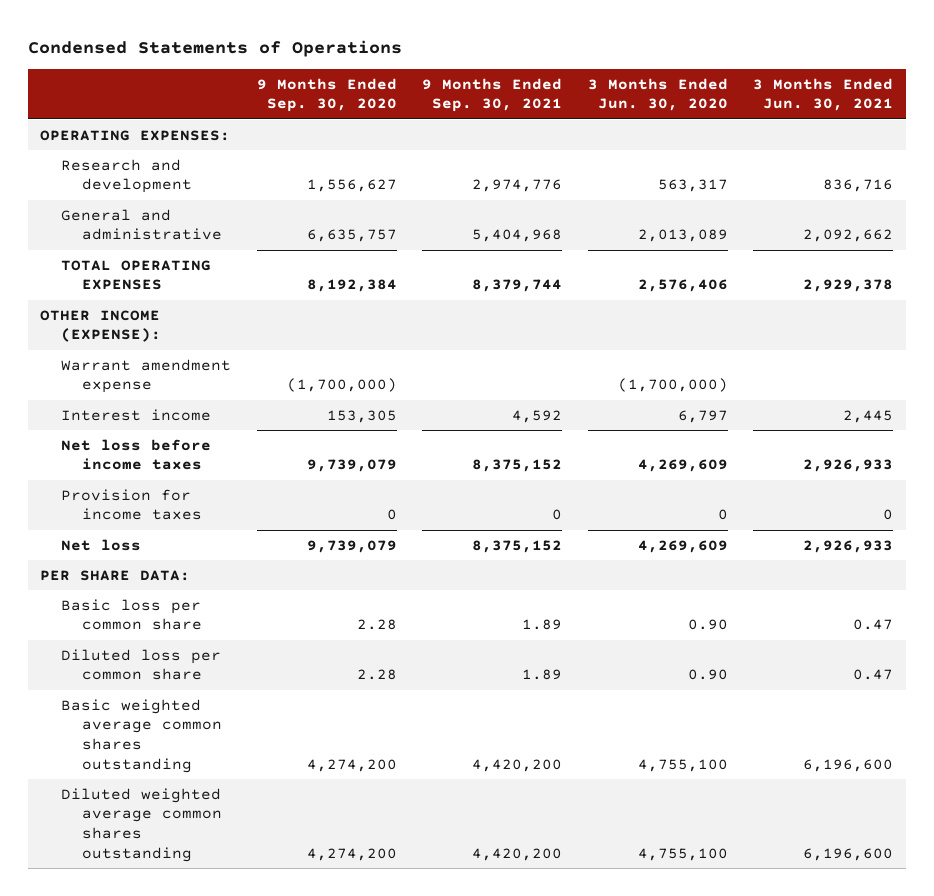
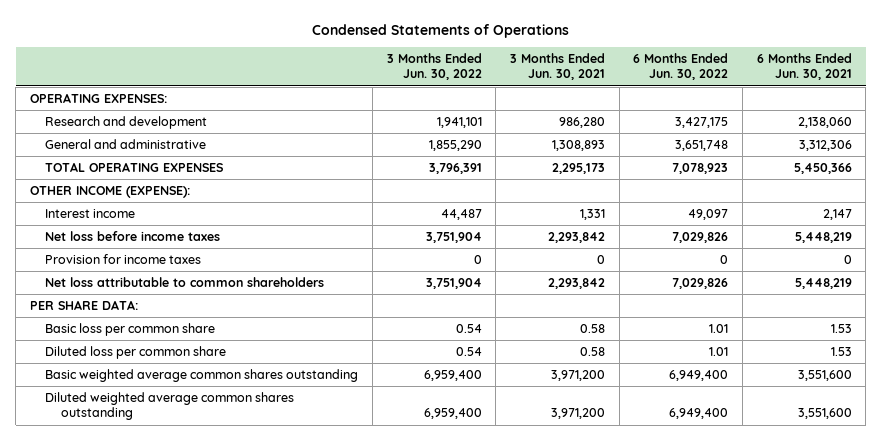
- | 9 Months Ended Sep. 30, 2020 | 9 Months Ended Sep. 30, 2021 | 3 Months Ended Jun. 30, 2020 | 3 Months Ended Jun. 30, 2021
+ | 3 Months Ended Jun. 30, 2022 | 3 Months Ended Jun. 30, 2021 | 6 Months Ended Jun. 30, 2022 | 6 Months Ended Jun. 30, 2021
- Research and development | 1,556,627 | 2,974,776 | 563,317 | 836,716
- General and administrative | 6,635,757 | 5,404,968 | 2,013,089 | 2,092,662
- TOTAL OPERATING EXPENSES | 8,192,384 | 8,379,744 | 2,576,406 | 2,929,378
+ Research and development | 1,941,101 | 986,280 | 3,427,175 | 2,138,060
+ General and administrative | 1,855,290 | 1,308,893 | 3,651,748 | 3,312,306
+ TOTAL OPERATING EXPENSES | 3,796,391 | 2,295,173 | 7,078,923 | 5,450,366
- Warrant amendment expense | (1,700,000) | | (1,700,000) |
- Interest income | 153,305 | 4,592 | 6,797 | 2,445
- Net loss before income taxes | 9,739,079 | 8,375,152 | 4,269,609 | 2,926,933
+ Interest income | 44,487 | 1,331 | 49,097 | 2,147
+ Net loss before income taxes | 3,751,904 | 2,293,842 | 7,029,826 | 5,448,219
- Net loss | 9,739,079 | 8,375,152 | 4,269,609 | 2,926,933
+ Net loss attributable to common shareholders | 3,751,904 | 2,293,842 | 7,029,826 | 5,448,219
- Basic loss per common share | 2.28 | 1.89 | 0.90 | 0.47
- Diluted loss per common share | 2.28 | 1.89 | 0.90 | 0.47
- Basic weighted average common shares outstanding | 4,274,200 | 4,420,200 | 4,755,100 | 6,196,600
- Diluted weighted average common shares outstanding | 4,274,200 | 4,420,200 | 4,755,100 | 6,196,600
+ Basic loss per common share | 0.54 | 0.58 | 1.01 | 1.53
+ Diluted loss per common share | 0.54 | 0.58 | 1.01 | 1.53
+ Basic weighted average common shares outstanding | 6,959,400 | 3,971,200 | 6,949,400 | 3,551,600
+ Diluted weighted average common shares outstanding | 6,959,400 | 3,971,200 | 6,949,400 | 3,551,600

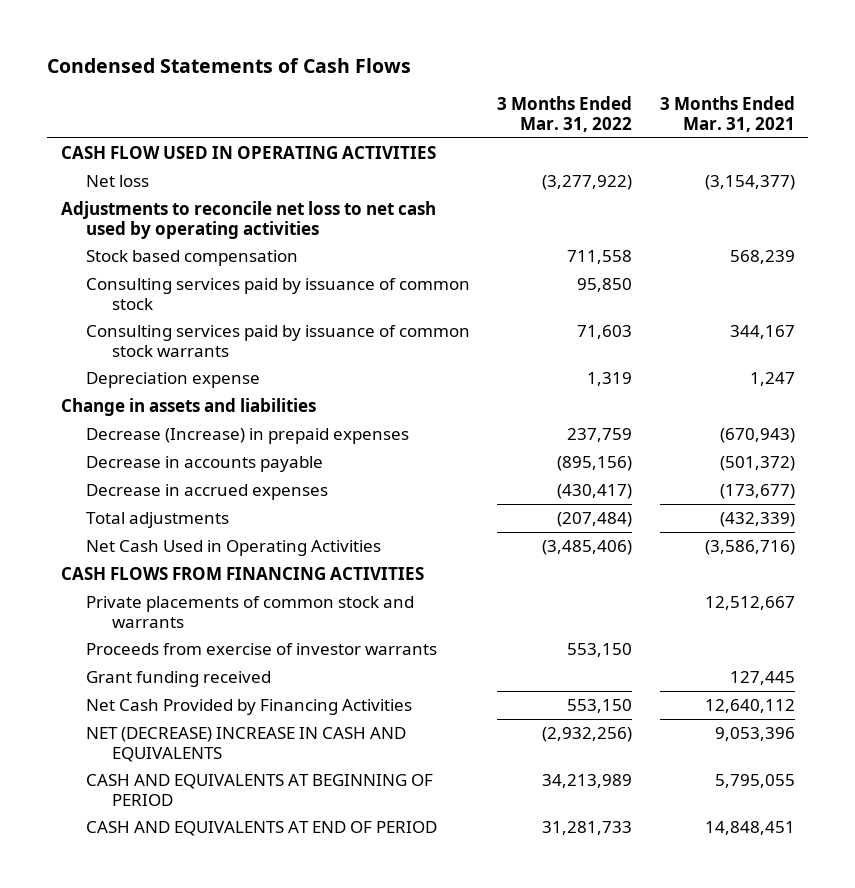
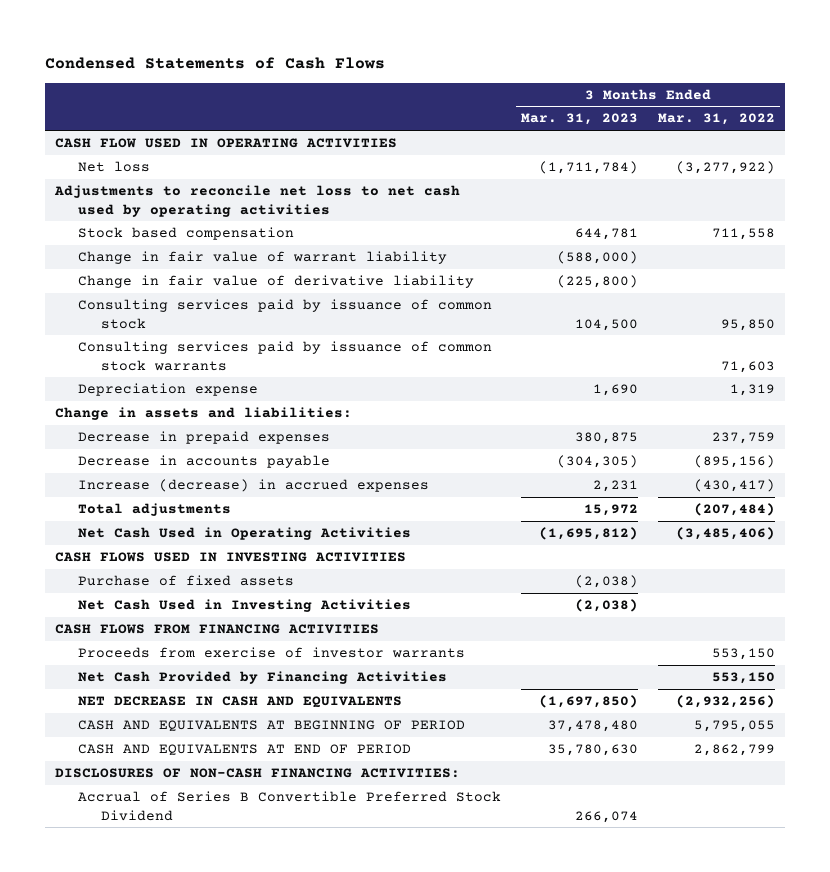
- | 3 Months Ended Mar. 31, 2022 | 3 Months Ended Mar. 31, 2021
+ | 3 Months Ended Mar. 31, 2023 | 3 Months Ended Mar. 31, 2022
+ Change in fair value of warrant liability | (588,000) |
+ Change in fair value of derivative liability | (225,800) |
- Change in assets and liabilities
- Decrease (Increase) in prepaid expenses | 237,759 | (670,943)
+ Change in assets and liabilities:
+ Decrease in prepaid expenses | 380,875 | 237,759
- Decrease in accrued expenses | (430,417) | (173,677)
+ Increase (decrease) in accrued expenses | 2,231 | (430,417)
+ CASH FLOWS USED IN INVESTING ACTIVITIES
+ Purchase of fixed assets | (2,038) |
+ Net Cash Used in Investing Activities | (2,038) |
- Private placements of common stock and warrants | | 12,512,667
- Grant funding received | | 127,445
- NET (DECREASE) INCREASE IN CASH AND EQUIVALENTS | (2,932,256) | 9,053,396
- CASH AND EQUIVALENTS AT BEGINNING OF PERIOD | 34,213,989 | 5,795,055
- CASH AND EQUIVALENTS AT END OF PERIOD | 31,281,733 | 14,848,451
+ NET DECREASE IN CASH AND EQUIVALENTS | (1,697,850) | (2,932,256)
+ CASH AND EQUIVALENTS AT BEGINNING OF PERIOD | 37,478,480 | 5,795,055
+ CASH AND EQUIVALENTS AT END OF PERIOD | 35,780,630 | 2,862,799
+ DISCLOSURES OF NON-CASH FINANCING ACTIVITIES:
+ Accrual of Series B Convertible Preferred Stock Dividend | 266,074 |

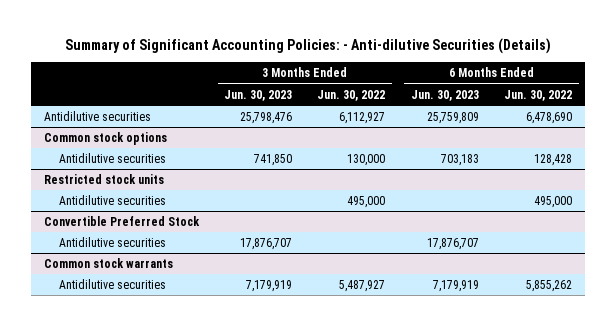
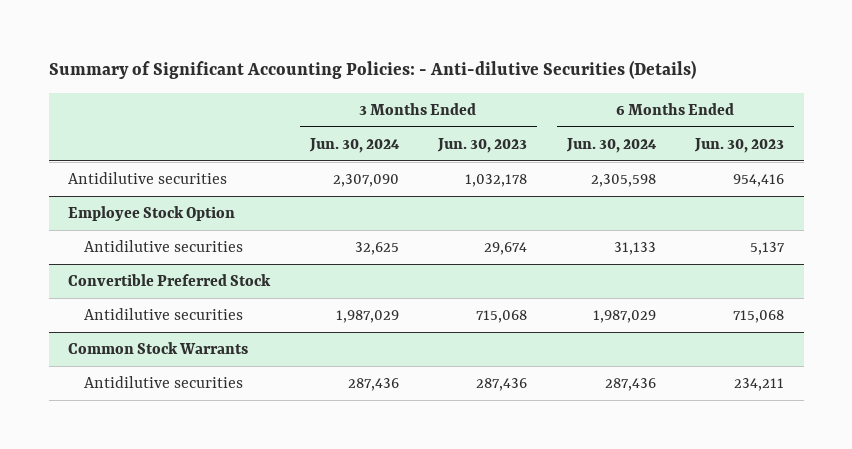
- | 3 Months Ended Jun. 30, 2023 | 3 Months Ended Jun. 30, 2022 | 6 Months Ended Jun. 30, 2023 | 6 Months Ended Jun. 30, 2022
+ | 3 Months Ended Jun. 30, 2024 | 3 Months Ended Jun. 30, 2023 | 6 Months Ended Jun. 30, 2024 | 6 Months Ended Jun. 30, 2023
- Antidilutive securities | 25,798,476 | 6,112,927 | 25,759,809 | 6,478,690
- Common stock options
- Antidilutive securities | 741,850 | 130,000 | 703,183 | 128,428
- Restricted stock units
- Antidilutive securities | | 495,000 | | 495,000
+ Antidilutive securities | 2,307,090 | 1,032,178 | 2,305,598 | 954,416
+ Employee Stock Option
+ Antidilutive securities | 32,625 | 29,674 | 31,133 | 5,137
@ Convertible Preferred Stock
- Antidilutive securities | 17,876,707 | | 17,876,707 |
- Common stock warrants
- Antidilutive securities | 7,179,919 | 5,487,927 | 7,179,919 | 5,855,262
@ Convertible Preferred Stock
+ Antidilutive securities | 1,987,029 | 715,068 | 1,987,029 | 715,068
+ Common Stock Warrants
+ Antidilutive securities | 287,436 | 287,436 | 287,436 | 234,211

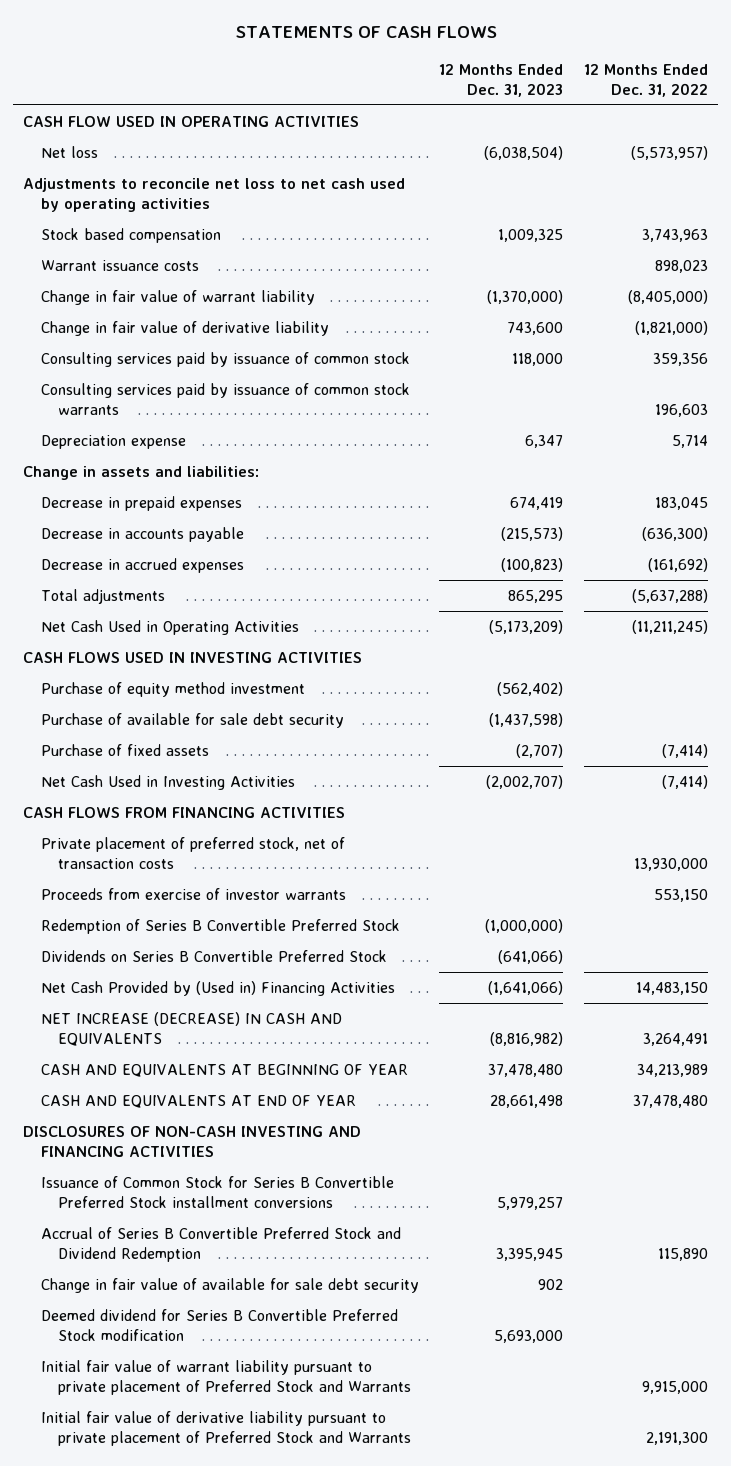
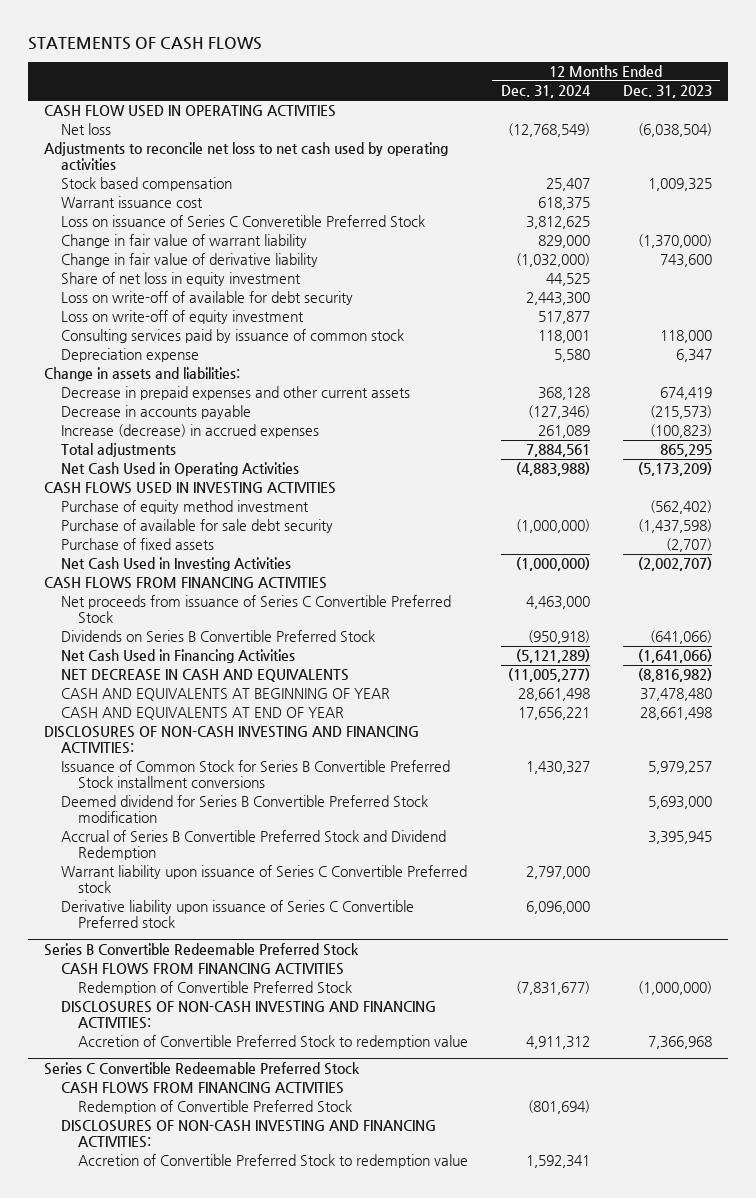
- | 12 Months Ended Dec. 31, 2023 | 12 Months Ended Dec. 31, 2022
+ | 12 Months Ended Dec. 31, 2024 | 12 Months Ended Dec. 31, 2023
- Warrant issuance costs | | 898,023
+ Warrant issuance cost | 618,375 |
+ Loss on issuance of Series C Converetible Preferred Stock | 3,812,625 |
+ Share of net loss in equity investment | 44,525 |
+ Loss on write-off of available for debt security | 2,443,300 |
+ Loss on write-off of equity investment | 517,877 |
- Consulting services paid by issuance of common stock warrants | | 196,603
- Decrease in prepaid expenses | 674,419 | 183,045
+ Decrease in prepaid expenses and other current assets | 368,128 | 674,419
- Decrease in accrued expenses | (100,823) | (161,692)
+ Increase (decrease) in accrued expenses | 261,089 | (100,823)
- Private placement of preferred stock, net of transaction costs | | 13,930,000
- Proceeds from exercise of investor warrants | | 553,150
- Redemption of Series B Convertible Preferred Stock | (1,000,000) |
+ Net proceeds from issuance of Series C Convertible Preferred Stock | 4,463,000 |
- Net Cash Provided by (Used in) Financing Activities | (1,641,066) | 14,483,150
- NET INCREASE (DECREASE) IN CASH AND EQUIVALENTS | (8,816,982) | 3,264,491
+ Net Cash Used in Financing Activities | (5,121,289) | (1,641,066)
+ NET DECREASE IN CASH AND EQUIVALENTS | (11,005,277) | (8,816,982)
- DISCLOSURES OF NON-CASH INVESTING AND FINANCING ACTIVITIES
+ DISCLOSURES OF NON-CASH INVESTING AND FINANCING ACTIVITIES:
- Change in fair value of available for sale debt security | 902 |
- Initial fair value of warrant liability pursuant to private placement of Preferred Stock and Warrants | | 9,915,000
- Initial fair value of derivative liability pursuant to private placement of Preferred Stock and Warrants | | 2,191,300
moved down: Accrual of Series B Convertible Preferred Stock and Dividend Redemption | | 3,395,945
+ Warrant liability upon issuance of Series C Convertible Preferred stock | 2,797,000 |
+ Derivative liability upon issuance of Series C Convertible Preferred stock | 6,096,000 |
+ Series B Convertible Redeemable Preferred Stock
+ CASH FLOWS FROM FINANCING ACTIVITIES
+ Redemption of Convertible Preferred Stock | (7,831,677) | (1,000,000)
+ DISCLOSURES OF NON-CASH INVESTING AND FINANCING ACTIVITIES:
+ Accretion of Convertible Preferred Stock to redemption value | 4,911,312 | 7,366,968
+ Series C Convertible Redeemable Preferred Stock
+ CASH FLOWS FROM FINANCING ACTIVITIES
+ Redemption of Convertible Preferred Stock | (801,694) |
+ DISCLOSURES OF NON-CASH INVESTING AND FINANCING ACTIVITIES:
+ Accretion of Convertible Preferred Stock to redemption value | 1,592,341 |

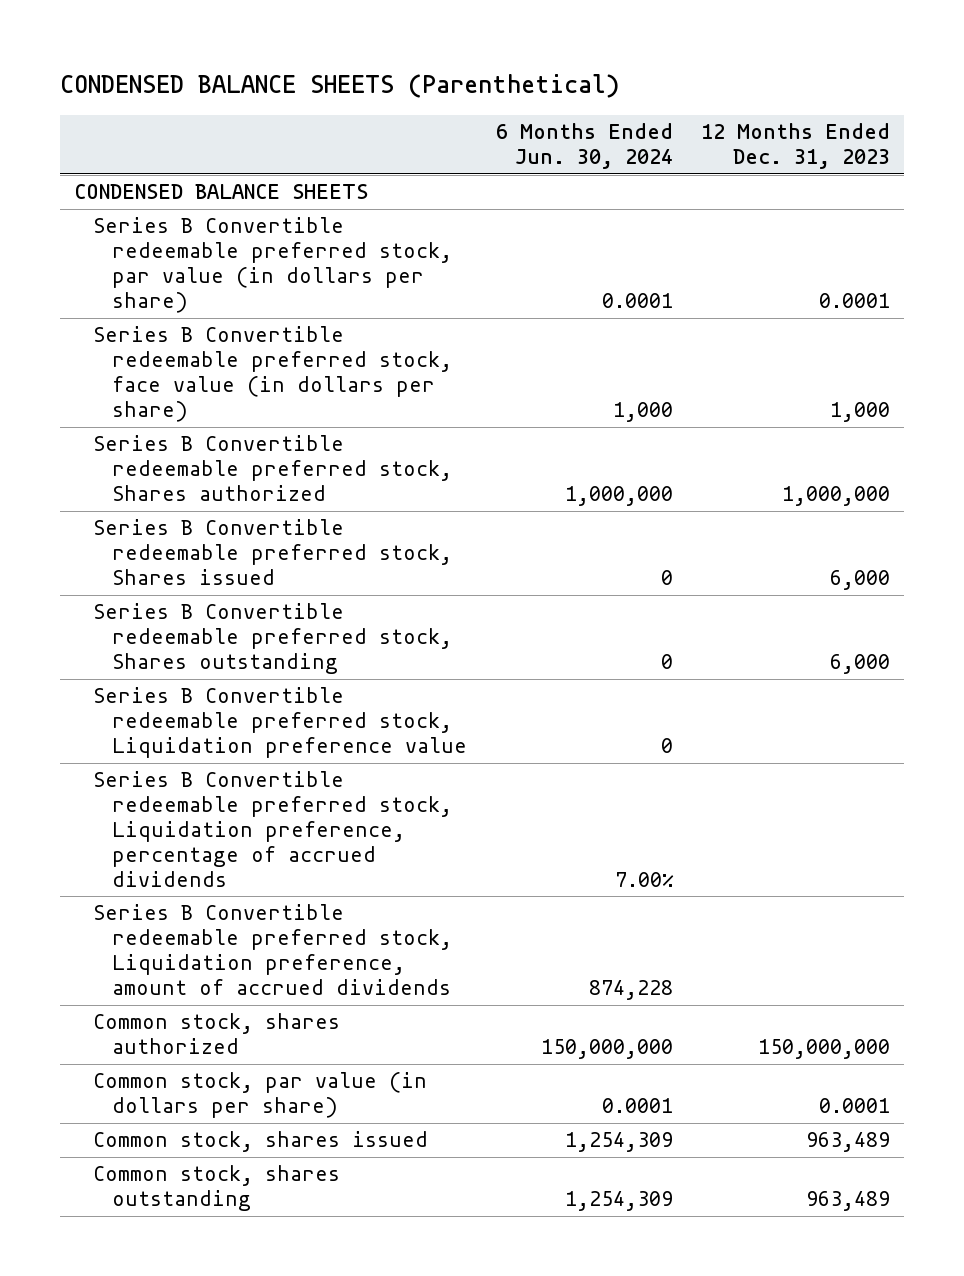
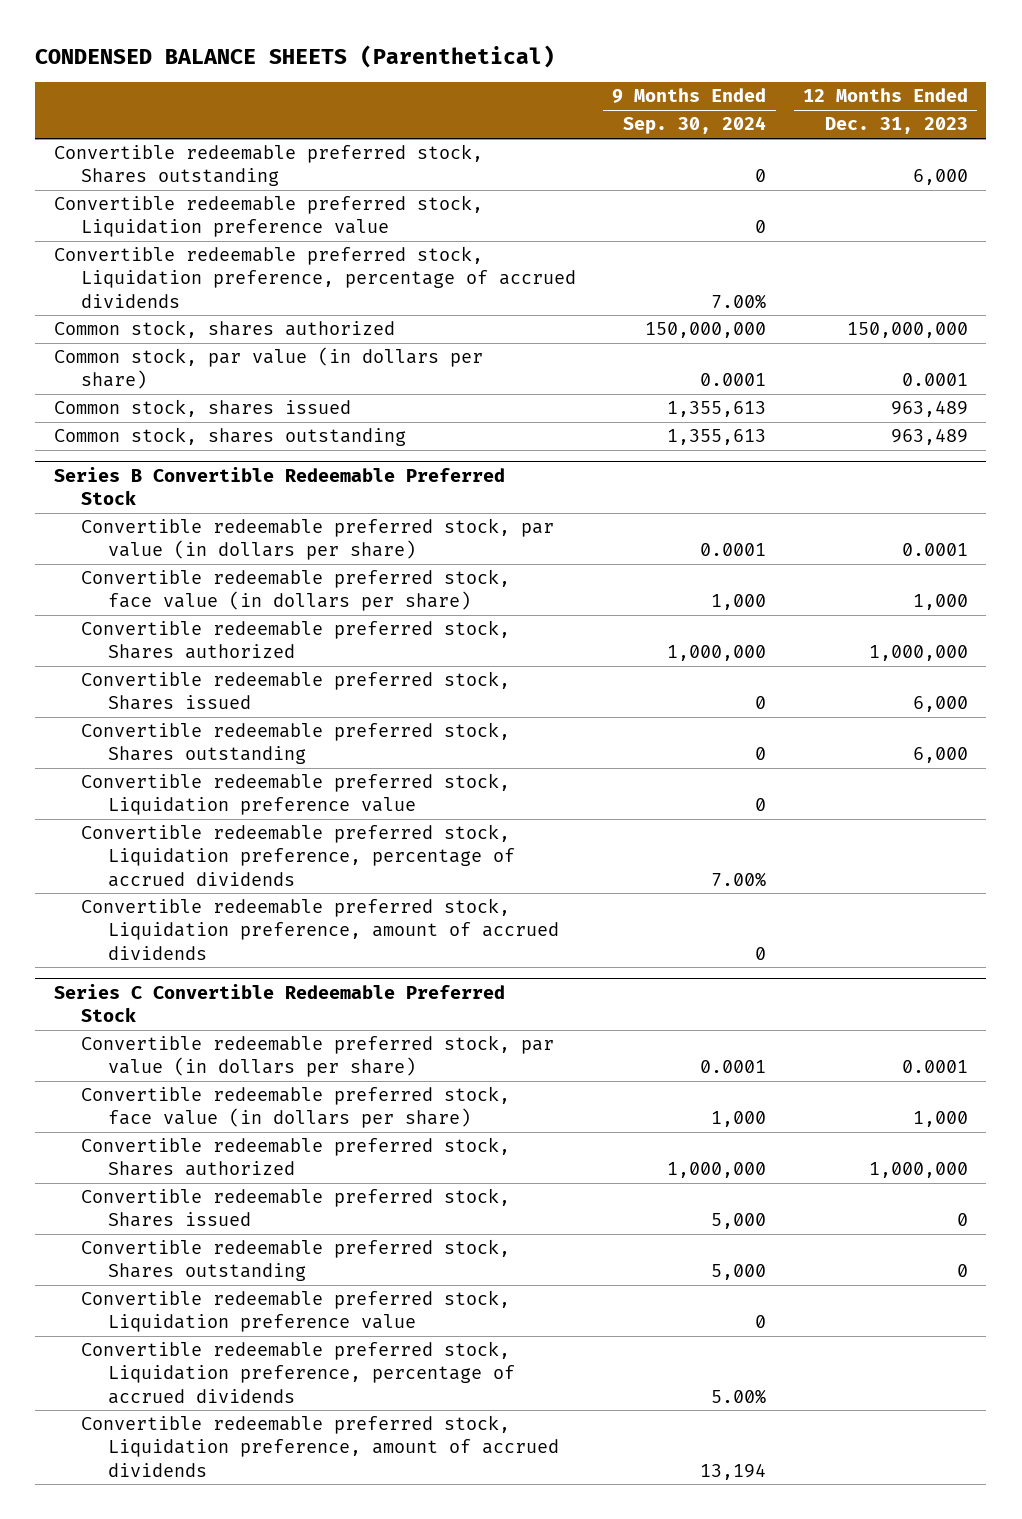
- | 6 Months Ended Jun. 30, 2024 | 12 Months Ended Dec. 31, 2023
+ | 9 Months Ended Sep. 30, 2024 | 12 Months Ended Dec. 31, 2023
- CONDENSED BALANCE SHEETS
- Series B Convertible redeemable preferred stock, par value (in dollars per share) | 0.0001 | 0.0001
- Series B Convertible redeemable preferred stock, face value (in dollars per share) | 1,000 | 1,000
- Series B Convertible redeemable preferred stock, Shares authorized | 1,000,000 | 1,000,000
- Series B Convertible redeemable preferred stock, Shares issued | 0 | 6,000
- Series B Convertible redeemable preferred stock, Shares outstanding | 0 | 6,000
- Series B Convertible redeemable preferred stock, Liquidation preference value | 0 |
- Series B Convertible redeemable preferred stock, Liquidation preference, percentage of accrued dividends | 7.00% |
- Series B Convertible redeemable preferred stock, Liquidation preference, amount of accrued dividends | 874,228 |
+ Convertible redeemable preferred stock, Shares outstanding | 0 | 6,000
+ Convertible redeemable preferred stock, Liquidation preference value | 0 |
+ Convertible redeemable preferred stock, Liquidation preference, percentage of accrued dividends | 7.00% |
+ Series B Convertible Redeemable Preferred Stock
+ Convertible redeemable preferred stock, par value (in dollars per share) | 0.0001 | 0.0001
+ Convertible redeemable preferred stock, face value (in dollars per share) | 1,000 | 1,000
+ Convertible redeemable preferred stock, Shares authorized | 1,000,000 | 1,000,000
+ Convertible redeemable preferred stock, Shares issued | 0 | 6,000
+ Convertible redeemable preferred stock, Shares outstanding | 0 | 6,000
+ Convertible redeemable preferred stock, Liquidation preference value | 0 |
+ Convertible redeemable preferred stock, Liquidation preference, percentage of accrued dividends | 7.00% |
+ Convertible redeemable preferred stock, Liquidation preference, amount of accrued dividends | 0 |
+ Series C Convertible Redeemable Preferred Stock
+ Convertible redeemable preferred stock, par value (in dollars per share) | 0.0001 | 0.0001
+ Convertible redeemable preferred stock, face value (in dollars per share) | 1,000 | 1,000
+ Convertible redeemable preferred stock, Shares authorized | 1,000,000 | 1,000,000
+ Convertible redeemable preferred stock, Shares issued | 5,000 | 0
+ Convertible redeemable preferred stock, Shares outstanding | 5,000 | 0
+ Convertible redeemable preferred stock, Liquidation preference value | 0 |
+ Convertible redeemable preferred stock, Liquidation preference, percentage of accrued dividends | 5.00% |
+ Convertible redeemable preferred stock, Liquidation preference, amount of accrued dividends | 13,194 |

